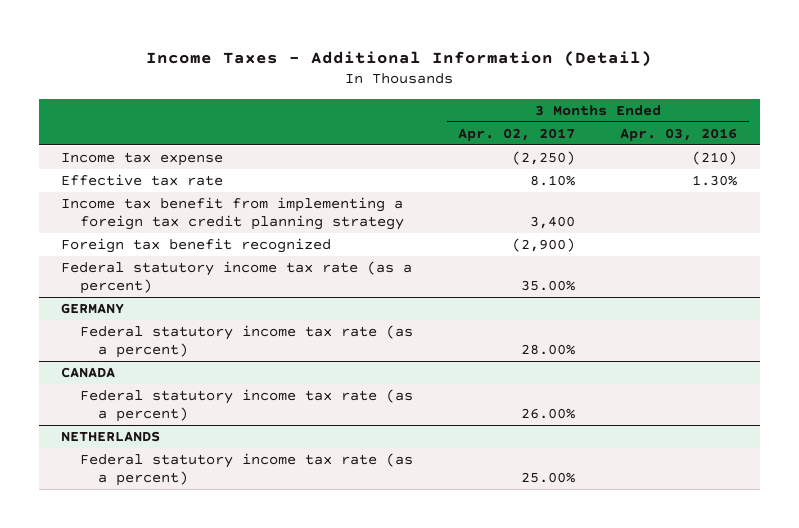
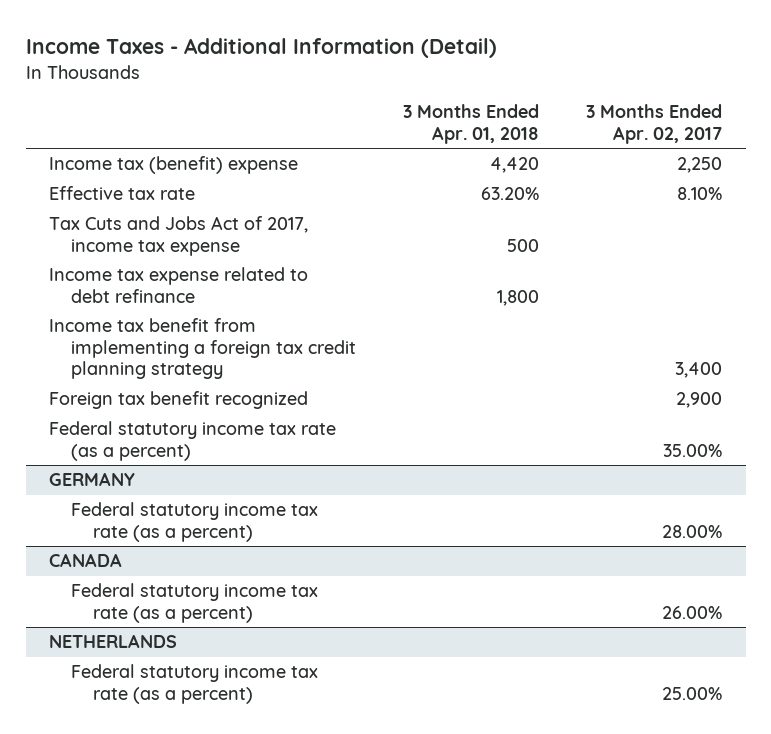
- | 3 Months Ended Apr. 02, 2017 | 3 Months Ended Apr. 03, 2016
+ | 3 Months Ended Apr. 01, 2018 | 3 Months Ended Apr. 02, 2017
- Income tax expense | (2,250) | (210)
+ Income tax (benefit) expense | 4,420 | 2,250
+ Tax Cuts and Jobs Act of 2017, income tax expense | 500 |
+ Income tax expense related to debt refinance | 1,800 |
- Foreign tax benefit recognized | (2,900) |
+ Foreign tax benefit recognized | | 2,900

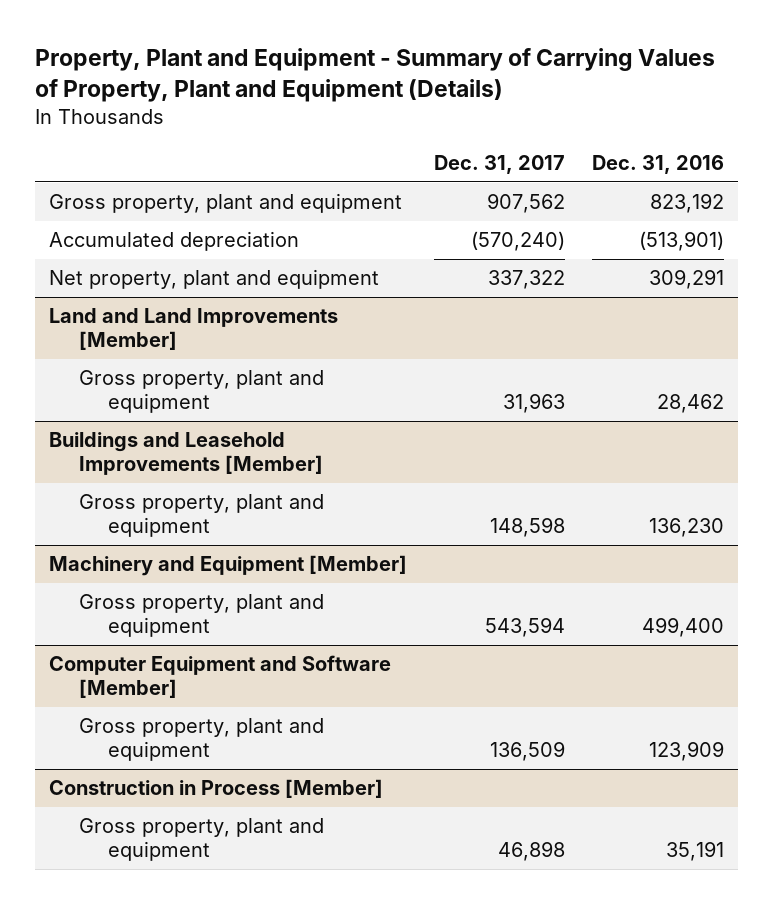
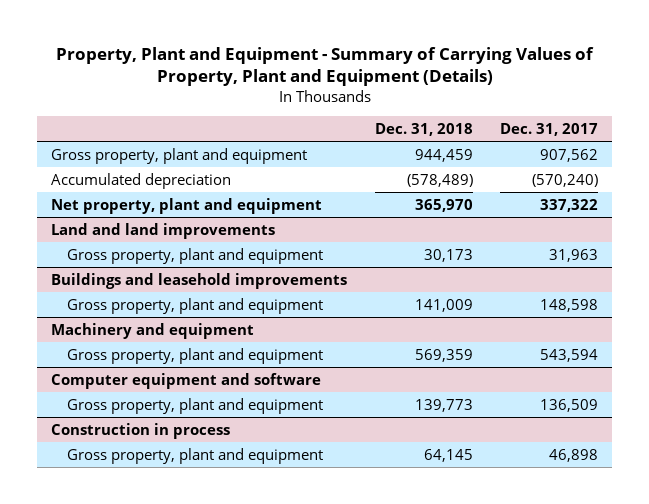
- | Dec. 31, 2017 | Dec. 31, 2016
+ | Dec. 31, 2018 | Dec. 31, 2017
- Land and Land Improvements [Member]
+ Land and land improvements
- Buildings and Leasehold Improvements [Member]
+ Buildings and leasehold improvements
- Machinery and Equipment [Member]
+ Machinery and equipment
- Computer Equipment and Software [Member]
+ Computer equipment and software
- Construction in Process [Member]
+ Construction in process

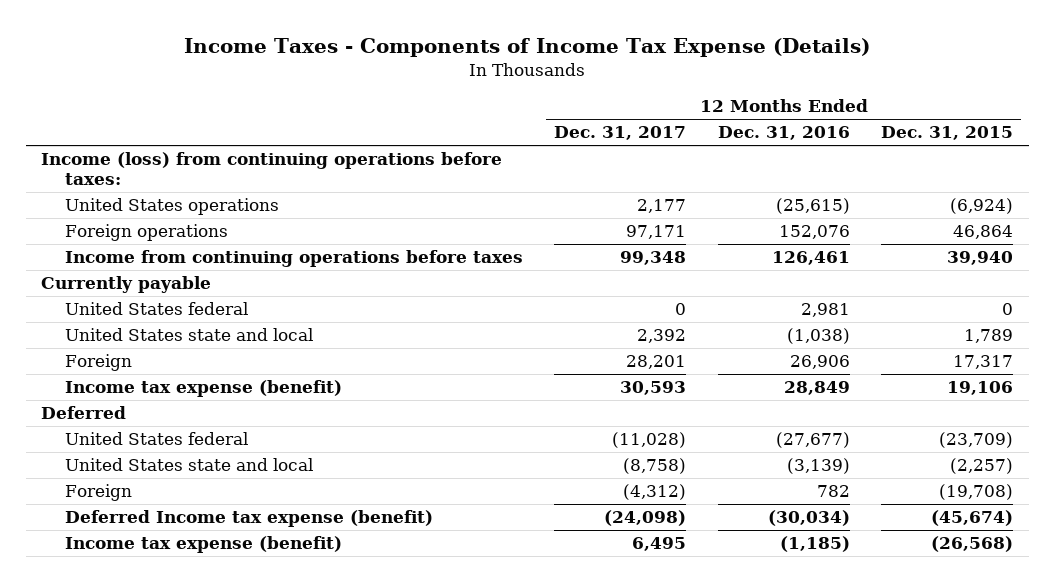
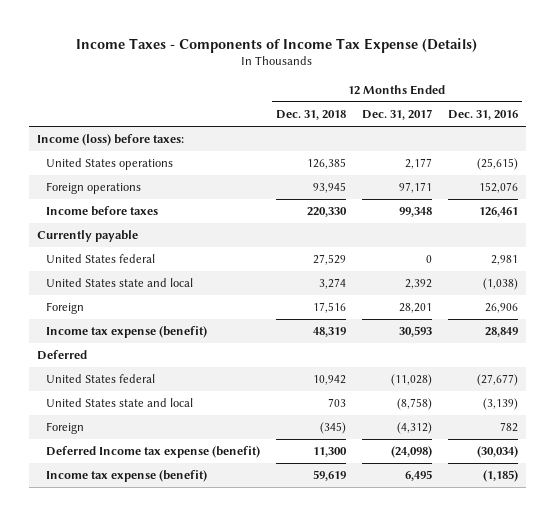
- | 12 Months Ended Dec. 31, 2017 | 12 Months Ended Dec. 31, 2016 | 12 Months Ended Dec. 31, 2015
+ | 12 Months Ended Dec. 31, 2018 | 12 Months Ended Dec. 31, 2017 | 12 Months Ended Dec. 31, 2016
- Income (loss) from continuing operations before taxes:
+ Income (loss) before taxes:
- Income from continuing operations before taxes | 99,348 | 126,461 | 39,940
+ Income before taxes | 220,330 | 99,348 | 126,461

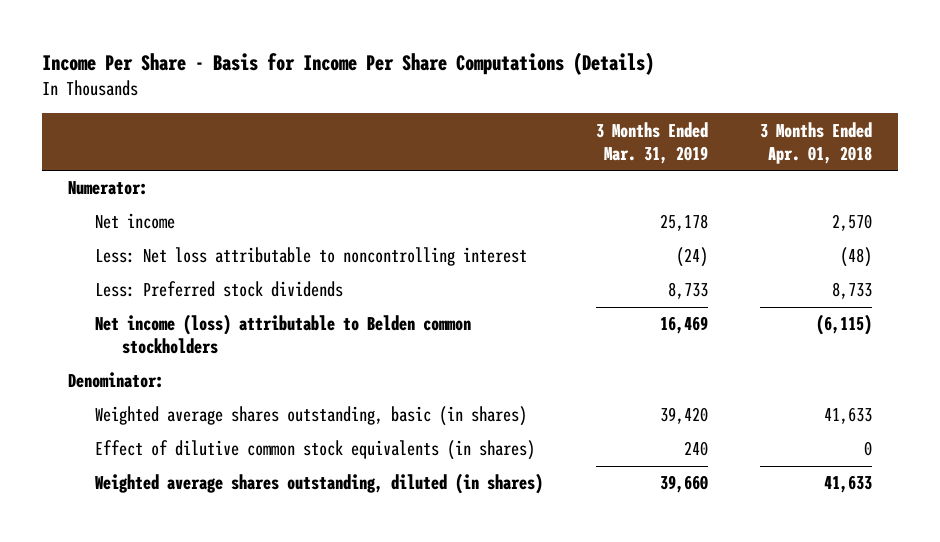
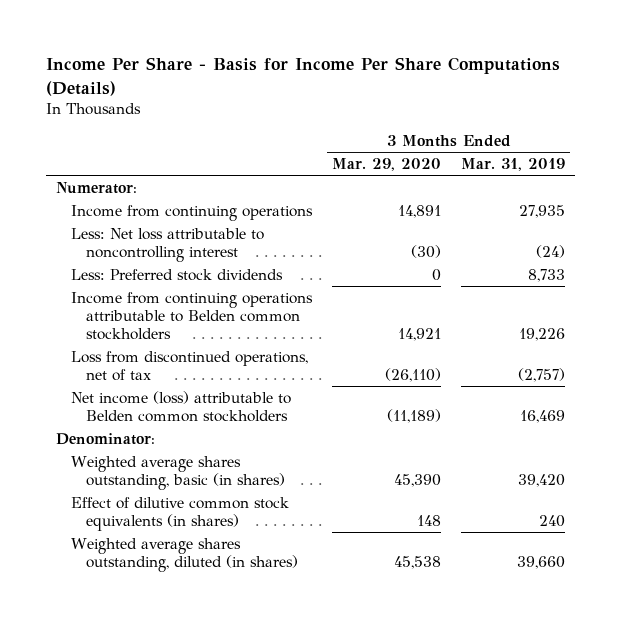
- | 3 Months Ended Mar. 31, 2019 | 3 Months Ended Apr. 01, 2018
+ | 3 Months Ended Mar. 29, 2020 | 3 Months Ended Mar. 31, 2019
- Net income | 25,178 | 2,570
+ Income from continuing operations | 14,891 | 27,935
+ Income from continuing operations attributable to Belden common stockholders | 14,921 | 19,226
+ Loss from discontinued operations, net of tax | (26,110) | (2,757)

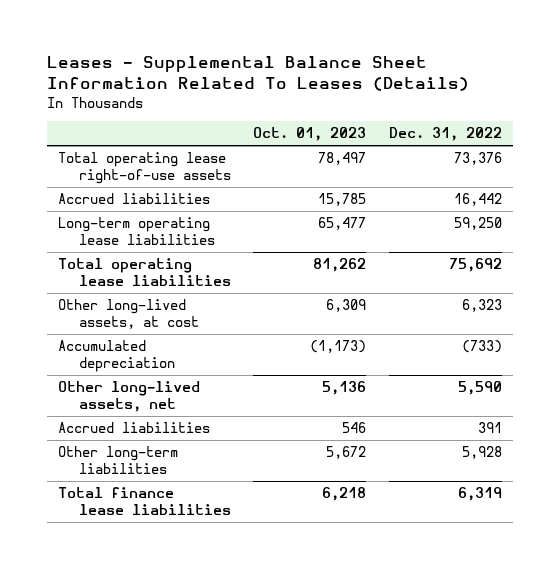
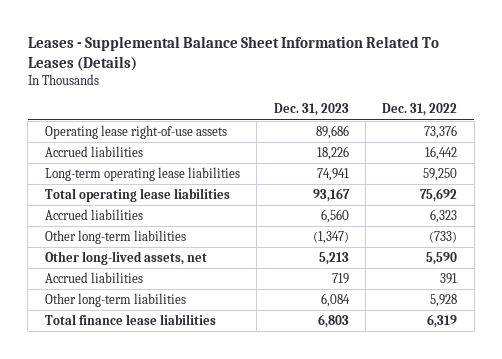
- | Oct. 01, 2023 | Dec. 31, 2022
+ | Dec. 31, 2023 | Dec. 31, 2022
- Total operating lease right-of-use assets | 78,497 | 73,376
+ Operating lease right-of-use assets | 89,686 | 73,376
- Other long-lived assets, at cost | 6,309 | 6,323
- Accumulated depreciation | (1,173) | (733)
+ Accrued liabilities | 6,560 | 6,323
+ Other long-term liabilities | (1,347) | (733)

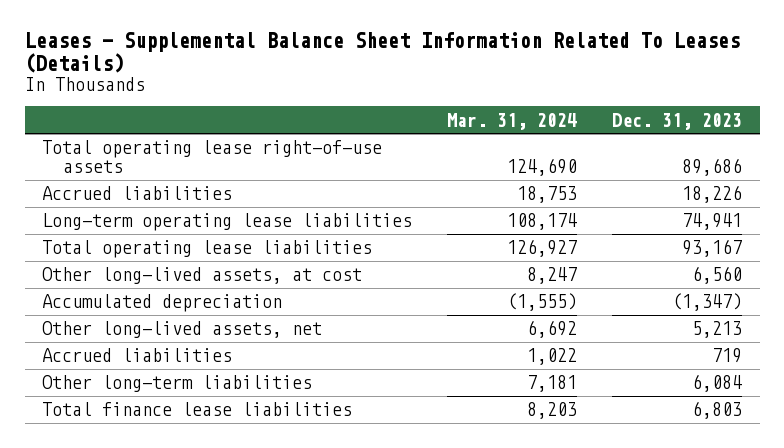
- | Dec. 31, 2023 | Dec. 31, 2022
+ | Mar. 31, 2024 | Dec. 31, 2023
- Operating lease right-of-use assets | 89,686 | 73,376
+ Total operating lease right-of-use assets | 124,690 | 89,686
- Accrued liabilities | 6,560 | 6,323
- Other long-term liabilities | (1,347) | (733)
+ Other long-lived assets, at cost | 8,247 | 6,560
+ Accumulated depreciation | (1,555) | (1,347)

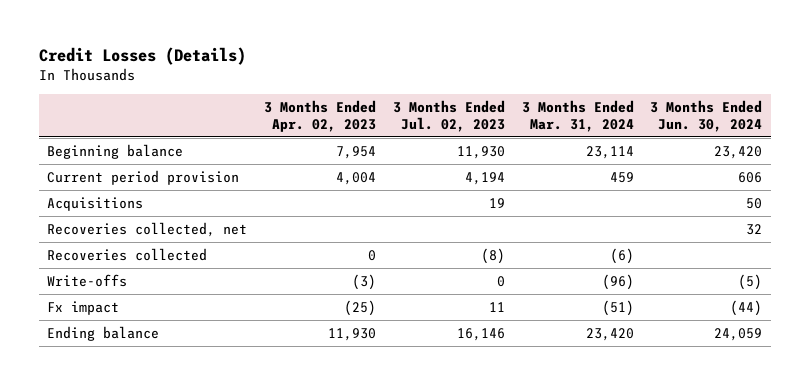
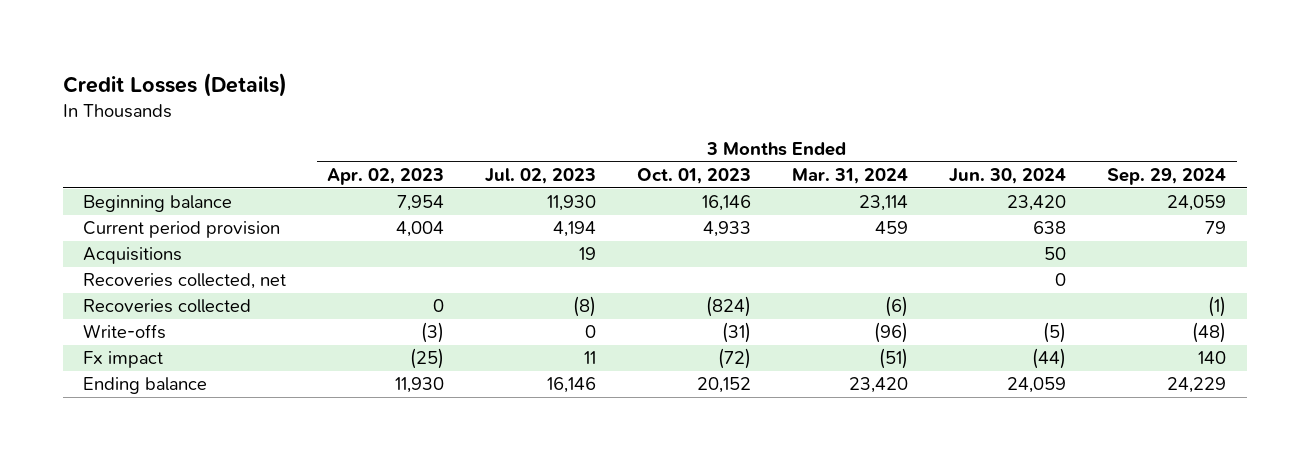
- | 3 Months Ended Apr. 02, 2023 | 3 Months Ended Jul. 02, 2023 | 3 Months Ended Mar. 31, 2024 | 3 Months Ended Jun. 30, 2024
+ | 3 Months Ended Apr. 02, 2023 | 3 Months Ended Jul. 02, 2023 | 3 Months Ended Oct. 01, 2023 | 3 Months Ended Mar. 31, 2024 | 3 Months Ended Jun. 30, 2024 | 3 Months Ended Sep. 29, 2024
- Current period provision | 4,004 | 4,194 | 459 | 606
+ Current period provision | 4,004 | 4,194 | 4,933 | 459 | 638 | 79
- Recoveries collected, net | | | | 32
+ Recoveries collected, net | | | | | 0 |

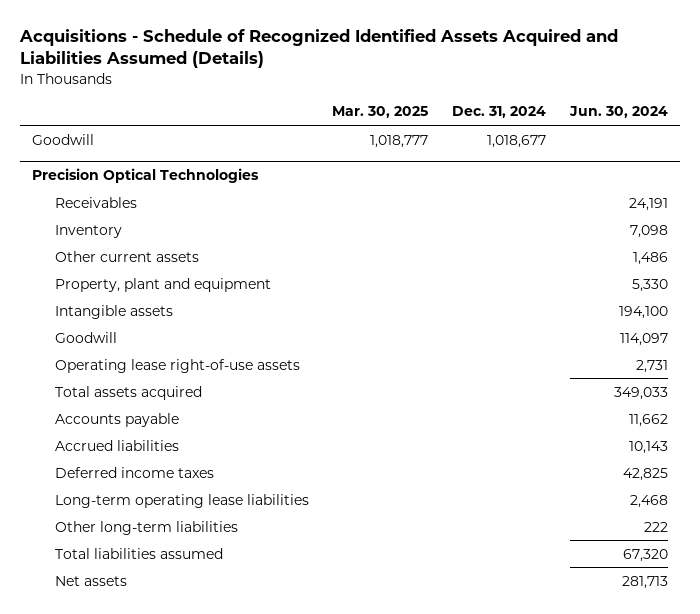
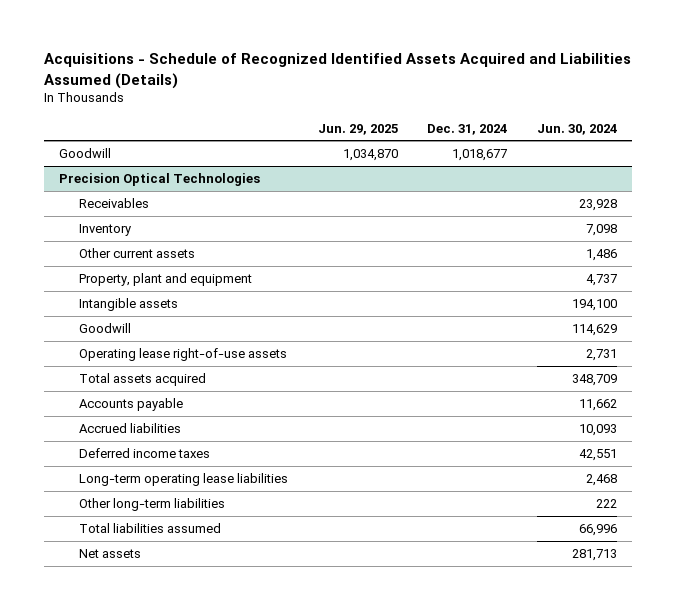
- | Mar. 30, 2025 | Dec. 31, 2024 | Jun. 30, 2024
+ | Jun. 29, 2025 | Dec. 31, 2024 | Jun. 30, 2024
@ Precision Optical Technologies
- Receivables | | | 24,191
+ Receivables | | | 23,928
- Property, plant and equipment | | | 5,330
+ Property, plant and equipment | | | 4,737
- Goodwill | | | 114,097
+ Goodwill | | | 114,629
- Total assets acquired | | | 349,033
+ Total assets acquired | | | 348,709
- Accrued liabilities | | | 10,143
- Deferred income taxes | | | 42,825
+ Accrued liabilities | | | 10,093
+ Deferred income taxes | | | 42,551
- Total liabilities assumed | | | 67,320
+ Total liabilities assumed | | | 66,996

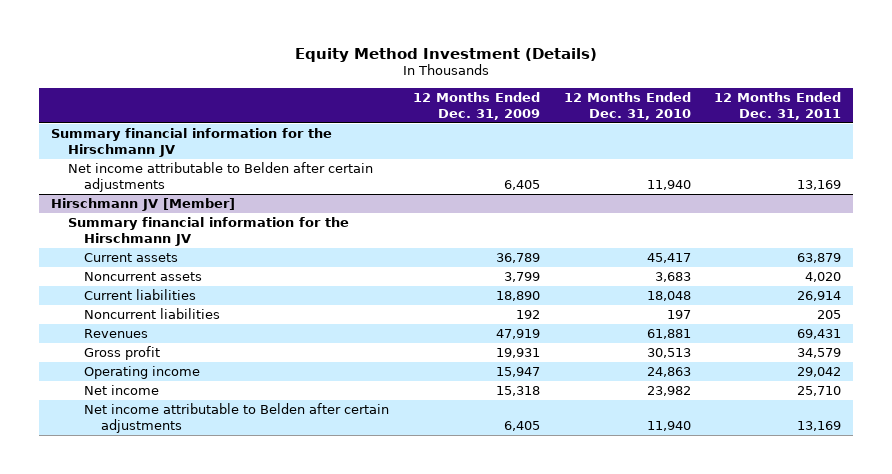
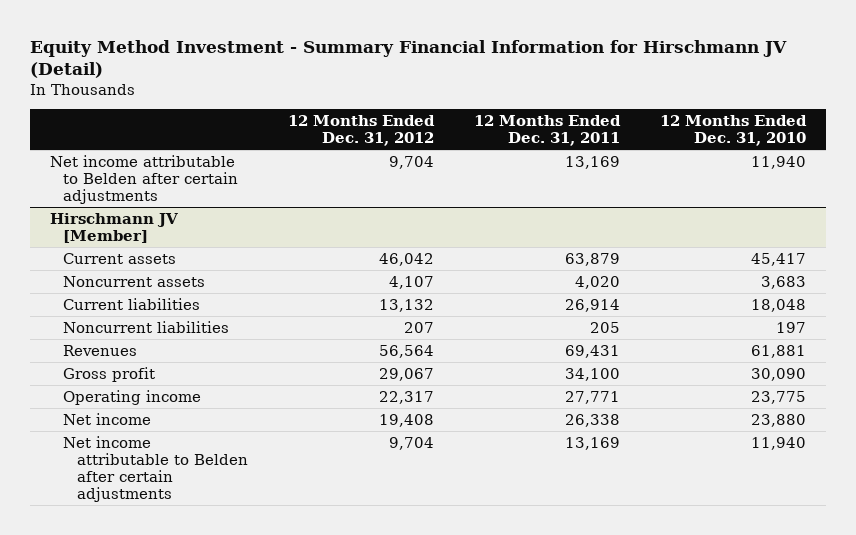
- Equity Method Investment (Details)
+ Equity Method Investment - Summary Financial Information for Hirschmann JV (Detail)
- | 12 Months Ended Dec. 31, 2009 | 12 Months Ended Dec. 31, 2010 | 12 Months Ended Dec. 31, 2011
+ | 12 Months Ended Dec. 31, 2012 | 12 Months Ended Dec. 31, 2011 | 12 Months Ended Dec. 31, 2010
- Summary financial information for the Hirschmann JV
@ Hirschmann JV [Member]
- Summary financial information for the Hirschmann JV
- Gross profit | 19,931 | 30,513 | 34,579
- Operating income | 15,947 | 24,863 | 29,042
- Net income | 15,318 | 23,982 | 25,710
+ Gross profit | 29,067 | 34,100 | 30,090
+ Operating income | 22,317 | 27,771 | 23,775
+ Net income | 19,408 | 26,338 | 23,880

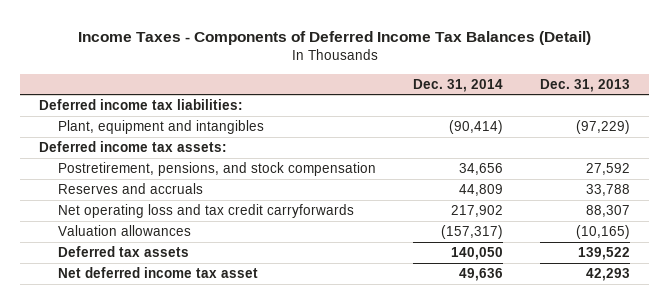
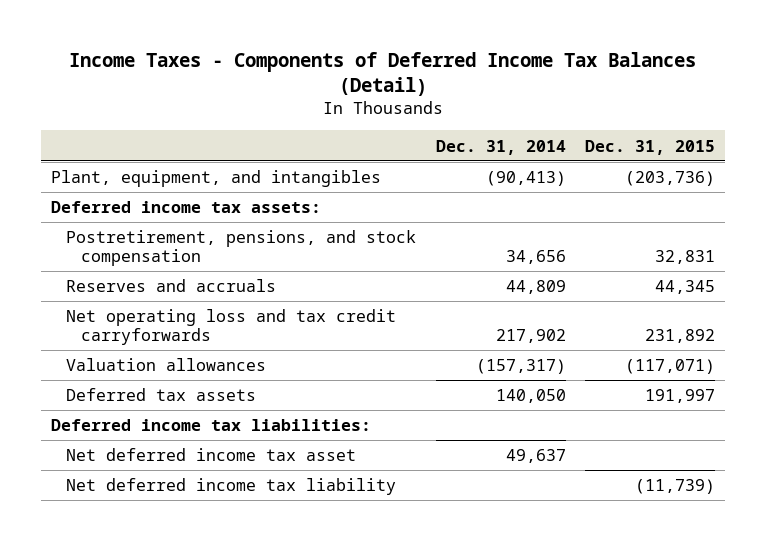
- | Dec. 31, 2014 | Dec. 31, 2013
+ | Dec. 31, 2014 | Dec. 31, 2015
- Plant, equipment and intangibles | (90,414) | (97,229)
+ Plant, equipment, and intangibles | (90,413) | (203,736)
- Net deferred income tax asset | 49,636 | 42,293
moved down: Deferred income tax liabilities:
+ Net deferred income tax asset | 49,637 |
+ Net deferred income tax liability | | (11,739)

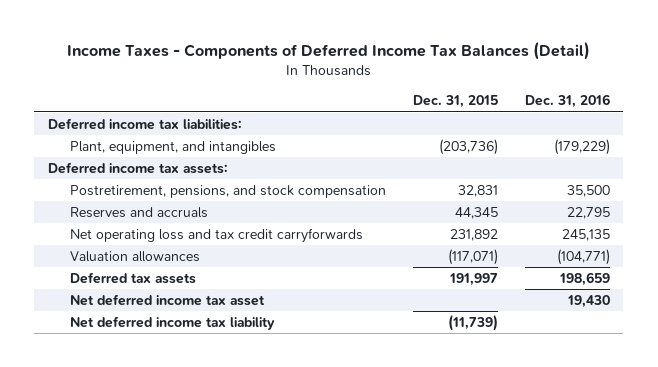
- | Dec. 31, 2014 | Dec. 31, 2015
+ | Dec. 31, 2015 | Dec. 31, 2016
moved up: Deferred income tax liabilities:

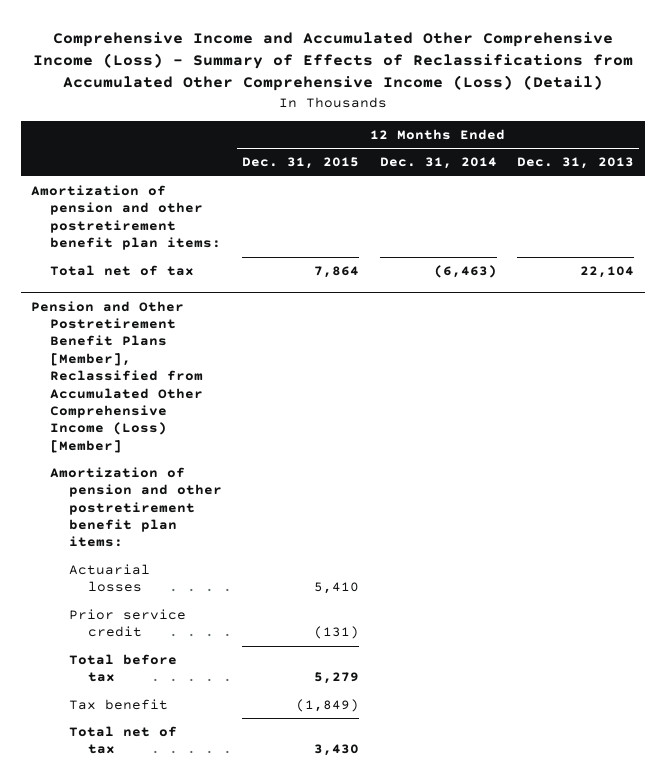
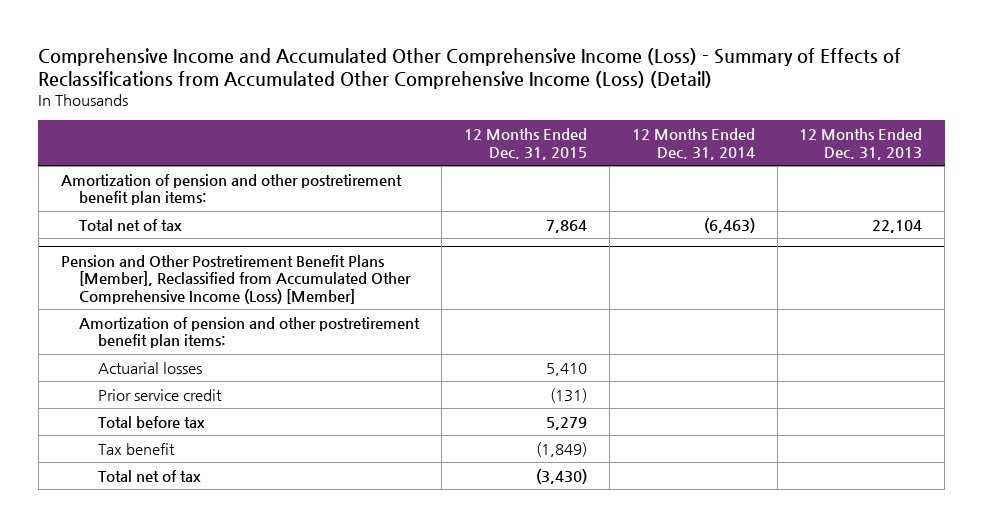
@ Pension and Other Postretirement Benefit Plans [Member], Reclassified from Accumulated Other Comprehensive Income (Loss) [Member]
- Total net of tax | 3,430 | |
+ Total net of tax | (3,430) | |

